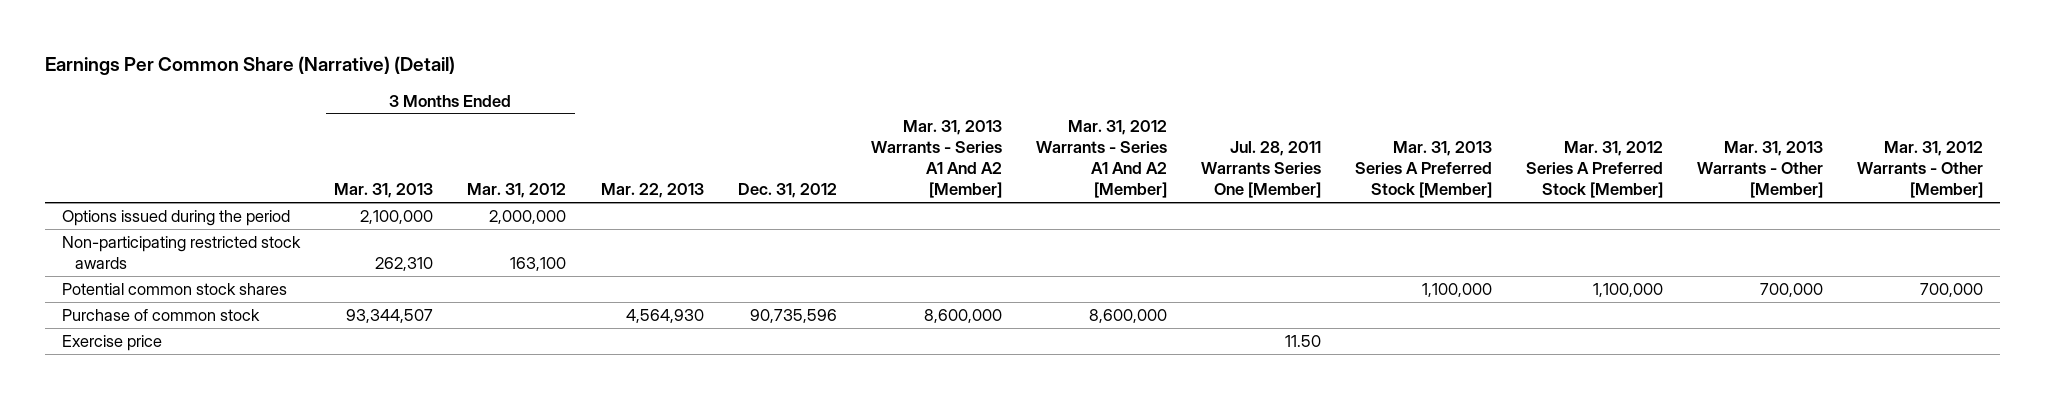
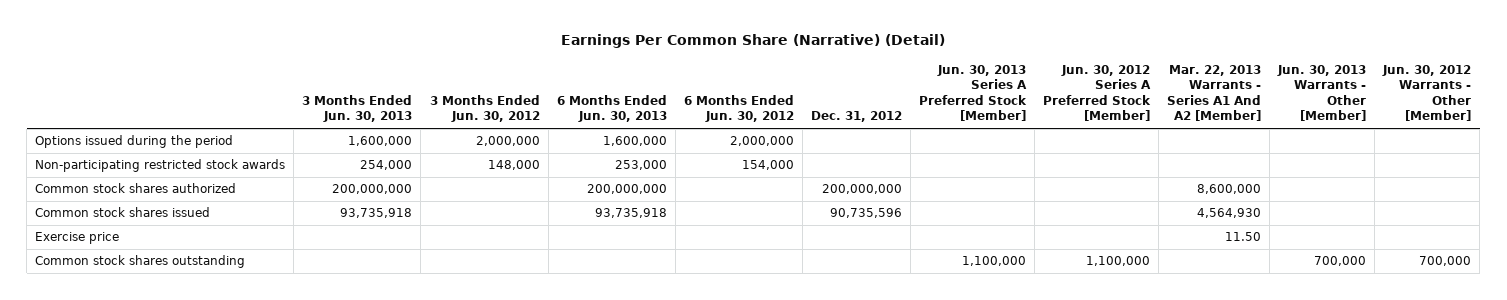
- | 3 Months Ended Mar. 31, 2013 | 3 Months Ended Mar. 31, 2012 | Mar. 22, 2013 | Dec. 31, 2012 | Mar. 31, 2013 Warrants - Series A1 And A2 [Member] | Mar. 31, 2012 Warrants - Series A1 And A2 [Member] | Jul. 28, 2011 Warrants Series One [Member] | Mar. 31, 2013 Series A Preferred Stock [Member] | Mar. 31, 2012 Series A Preferred Stock [Member] | Mar. 31, 2013 Warrants - Other [Member] | Mar. 31, 2012 Warrants - Other [Member]
+ | 3 Months Ended Jun. 30, 2013 | 3 Months Ended Jun. 30, 2012 | 6 Months Ended Jun. 30, 2013 | 6 Months Ended Jun. 30, 2012 | Dec. 31, 2012 | Jun. 30, 2013 Series A Preferred Stock [Member] | Jun. 30, 2012 Series A Preferred Stock [Member] | Mar. 22, 2013 Warrants - Series A1 And A2 [Member] | Jun. 30, 2013 Warrants - Other [Member] | Jun. 30, 2012 Warrants - Other [Member]
- Potential common stock shares | | | | | | | | 1,100,000 | 1,100,000 | 700,000 | 700,000
- Purchase of common stock | 93,344,507 | | 4,564,930 | 90,735,596 | 8,600,000 | 8,600,000 | | | | |
+ Common stock shares authorized | 200,000,000 | | 200,000,000 | | 200,000,000 | | | 8,600,000 | |
+ Common stock shares issued | 93,735,918 | | 93,735,918 | | 90,735,596 | | | 4,564,930 | |
+ Common stock shares outstanding | | | | | | 1,100,000 | 1,100,000 | | 700,000 | 700,000

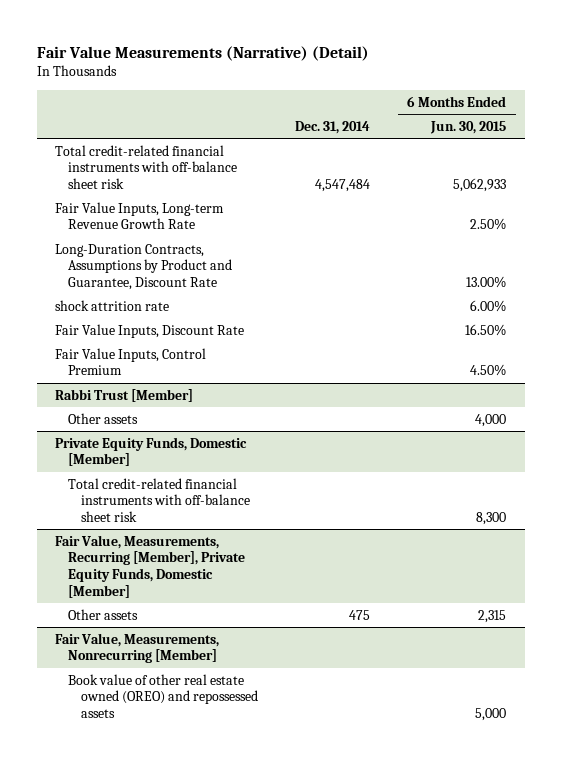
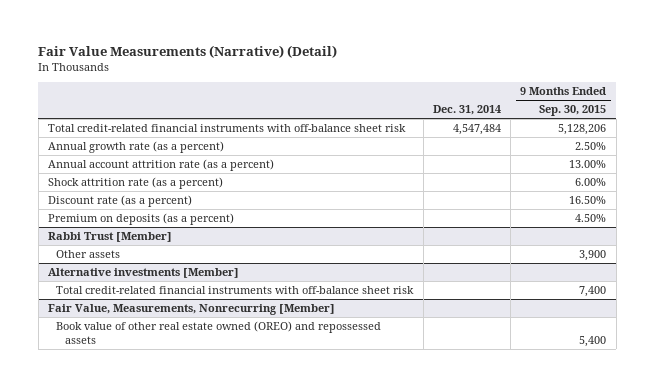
- | Dec. 31, 2014 | 6 Months Ended Jun. 30, 2015
+ | Dec. 31, 2014 | 9 Months Ended Sep. 30, 2015
- Fair Value Inputs, Long-term Revenue Growth Rate | | 2.50%
- Long-Duration Contracts, Assumptions by Product and Guarantee, Discount Rate | | 13.00%
- shock attrition rate | | 6.00%
- Fair Value Inputs, Discount Rate | | 16.50%
- Fair Value Inputs, Control Premium | | 4.50%
+ Annual growth rate (as a percent) | | 2.50%
+ Annual account attrition rate (as a percent) | | 13.00%
+ Shock attrition rate (as a percent) | | 6.00%
+ Discount rate (as a percent) | | 16.50%
+ Premium on deposits (as a percent) | | 4.50%
- Private Equity Funds, Domestic [Member]
+ Alternative investments [Member]
- Fair Value, Measurements, Recurring [Member], Private Equity Funds, Domestic [Member]
- Other assets | 475 | 2,315

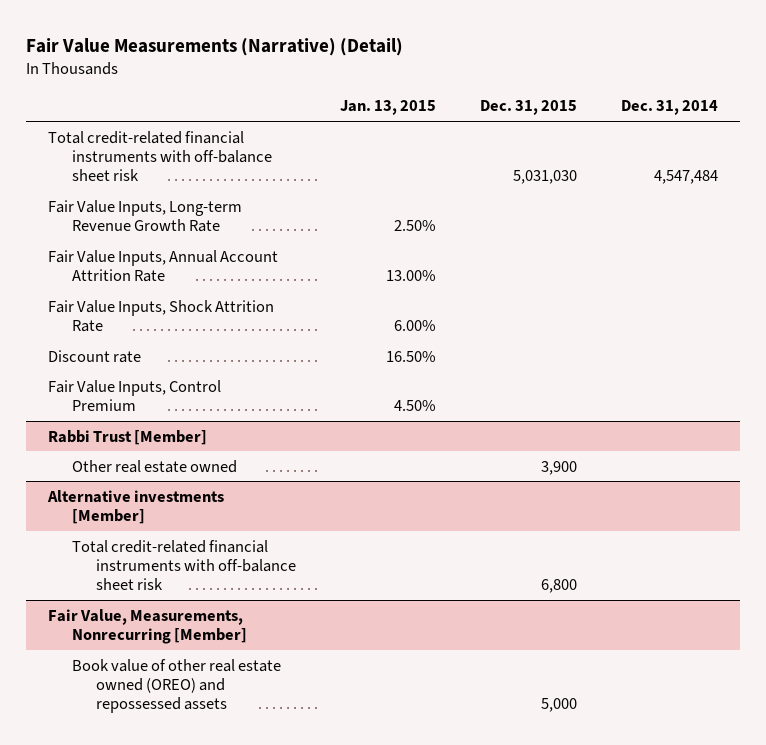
- | Dec. 31, 2014 | 9 Months Ended Sep. 30, 2015
+ | Jan. 13, 2015 | Dec. 31, 2015 | Dec. 31, 2014
- Annual growth rate (as a percent) | | 2.50%
- Annual account attrition rate (as a percent) | | 13.00%
- Shock attrition rate (as a percent) | | 6.00%
- Discount rate (as a percent) | | 16.50%
- Premium on deposits (as a percent) | | 4.50%
+ Fair Value Inputs, Long-term Revenue Growth Rate | 2.50% | |
+ Fair Value Inputs, Annual Account Attrition Rate | 13.00% | |
+ Fair Value Inputs, Shock Attrition Rate | 6.00% | |
+ Discount rate | 16.50% | |
+ Fair Value Inputs, Control Premium | 4.50% | |
@ Rabbi Trust [Member]
- Other assets | | 3,900
+ Other real estate owned | | 3,900 |

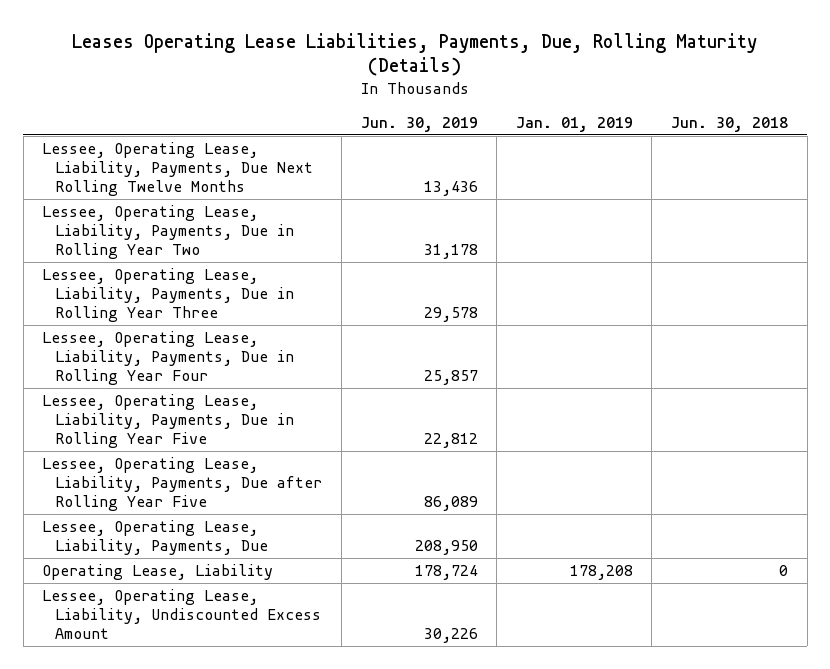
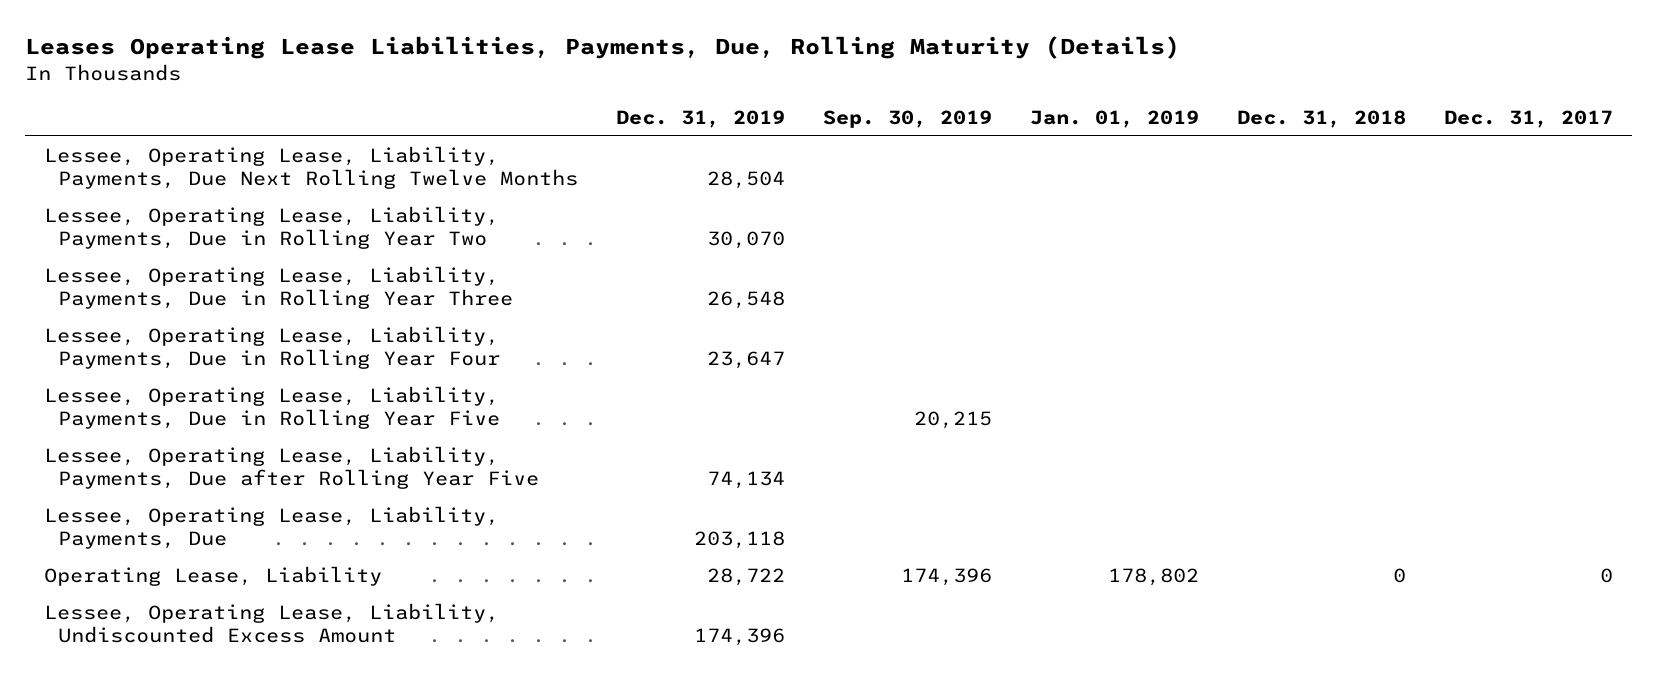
- | Jun. 30, 2019 | Jan. 01, 2019 | Jun. 30, 2018
+ | Dec. 31, 2019 | Sep. 30, 2019 | Jan. 01, 2019 | Dec. 31, 2018 | Dec. 31, 2017
- Operating Lease, Liability | 178,724 | 178,208 | 0
+ Operating Lease, Liability | 28,722 | 174,396 | 178,802 | 0 | 0

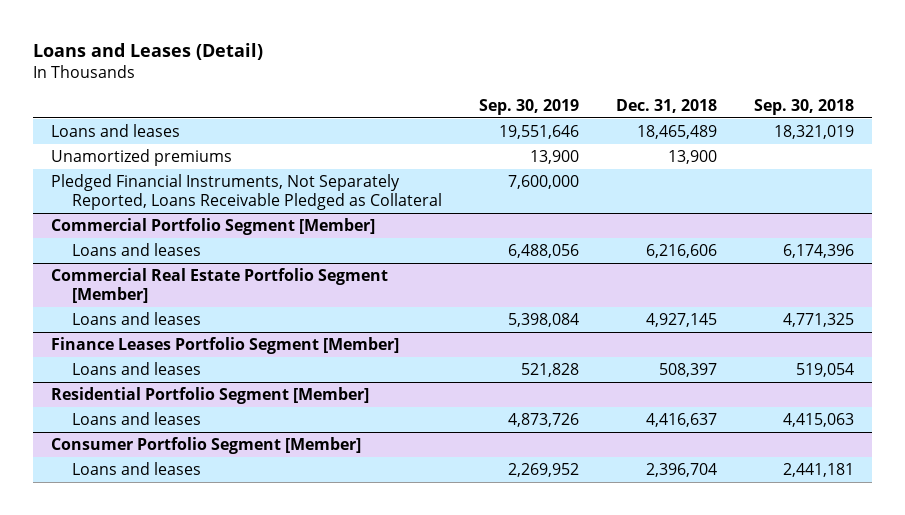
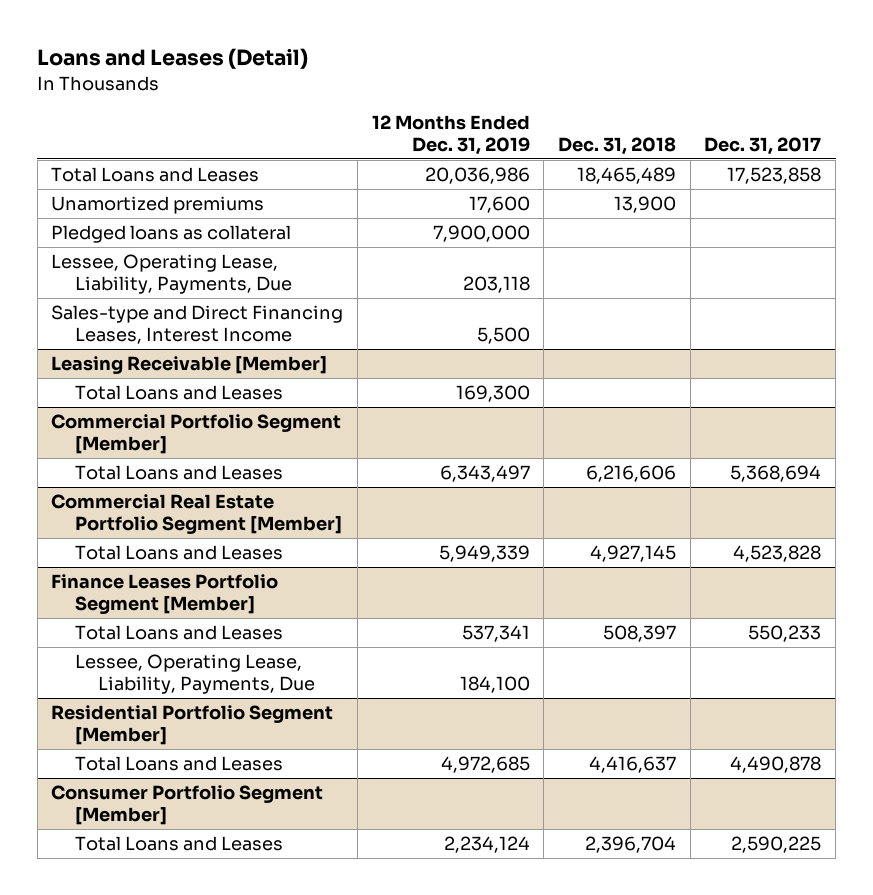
- | Sep. 30, 2019 | Dec. 31, 2018 | Sep. 30, 2018
+ | 12 Months Ended Dec. 31, 2019 | Dec. 31, 2018 | Dec. 31, 2017
- Loans and leases | 19,551,646 | 18,465,489 | 18,321,019
+ Total Loans and Leases | 20,036,986 | 18,465,489 | 17,523,858
- Pledged Financial Instruments, Not Separately Reported, Loans Receivable Pledged as Collateral | 7,600,000 | |
+ Pledged loans as collateral | 7,900,000 | |
+ Lessee, Operating Lease, Liability, Payments, Due | 203,118 | |
+ Sales-type and Direct Financing Leases, Interest Income | 5,500 | |
+ Leasing Receivable [Member]
+ Total Loans and Leases | 169,300 | |
@ Commercial Portfolio Segment [Member]
- Loans and leases | 6,488,056 | 6,216,606 | 6,174,396
+ Total Loans and Leases | 6,343,497 | 6,216,606 | 5,368,694
@ Commercial Real Estate Portfolio Segment [Member]
- Loans and leases | 5,398,084 | 4,927,145 | 4,771,325
+ Total Loans and Leases | 5,949,339 | 4,927,145 | 4,523,828
@ Finance Leases Portfolio Segment [Member]
- Loans and leases | 521,828 | 508,397 | 519,054
+ Total Loans and Leases | 537,341 | 508,397 | 550,233
+ Lessee, Operating Lease, Liability, Payments, Due | 184,100 | |
@ Residential Portfolio Segment [Member]
- Loans and leases | 4,873,726 | 4,416,637 | 4,415,063
+ Total Loans and Leases | 4,972,685 | 4,416,637 | 4,490,878
@ Consumer Portfolio Segment [Member]
- Loans and leases | 2,269,952 | 2,396,704 | 2,441,181
+ Total Loans and Leases | 2,234,124 | 2,396,704 | 2,590,225

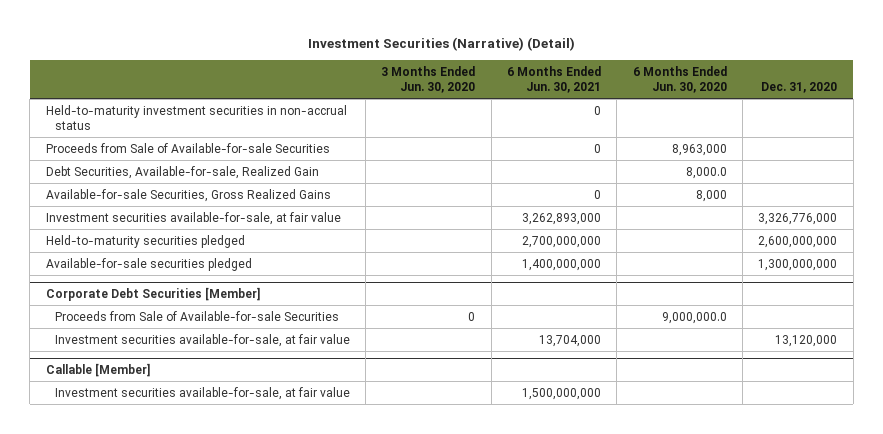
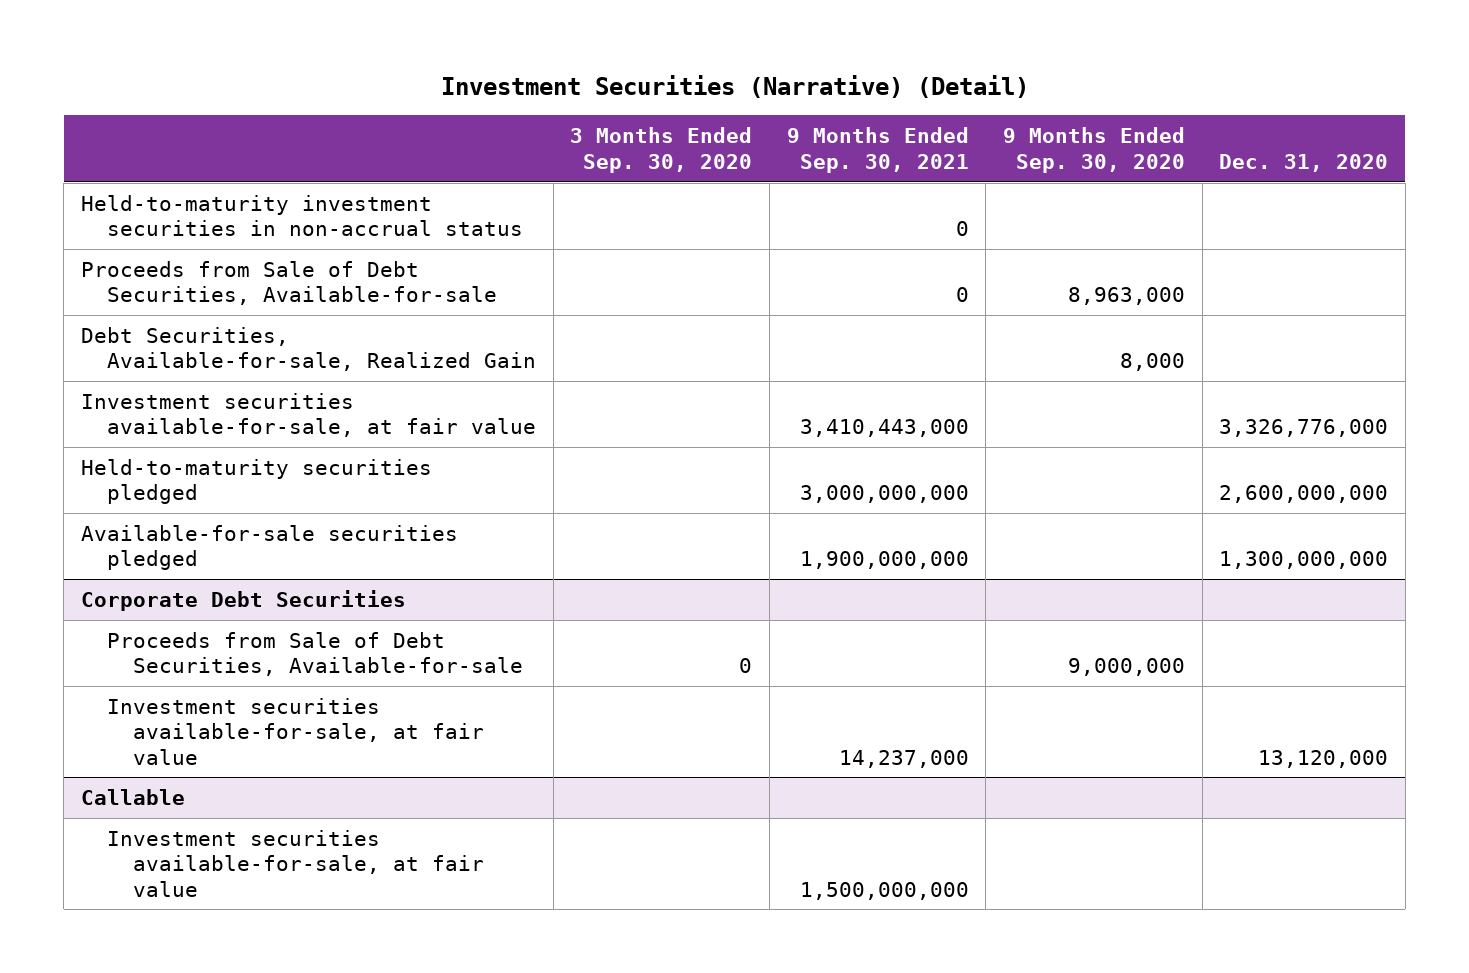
- | 3 Months Ended Jun. 30, 2020 | 6 Months Ended Jun. 30, 2021 | 6 Months Ended Jun. 30, 2020 | Dec. 31, 2020
+ | 3 Months Ended Sep. 30, 2020 | 9 Months Ended Sep. 30, 2021 | 9 Months Ended Sep. 30, 2020 | Dec. 31, 2020
- Proceeds from Sale of Available-for-sale Securities | | 0 | 8,963,000 |
+ Proceeds from Sale of Debt Securities, Available-for-sale | | 0 | 8,963,000 |
- Available-for-sale Securities, Gross Realized Gains | | 0 | 8,000 |
- Corporate Debt Securities [Member]
- Proceeds from Sale of Available-for-sale Securities | 0 | | 9,000,000.0 |
+ Corporate Debt Securities
+ Proceeds from Sale of Debt Securities, Available-for-sale | 0 | | 9,000,000 |
- Callable [Member]
+ Callable

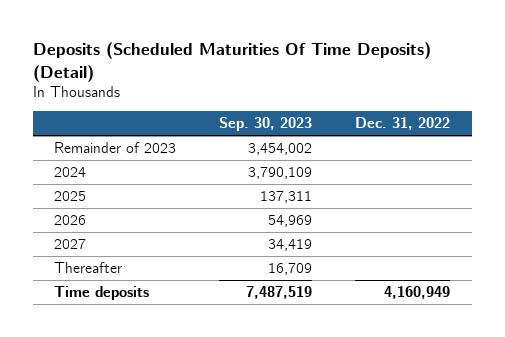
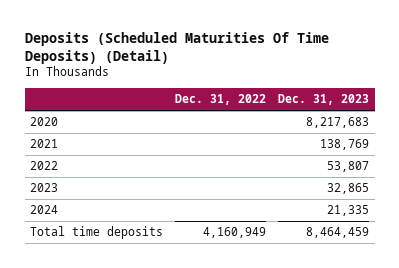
- | Sep. 30, 2023 | Dec. 31, 2022
+ | Dec. 31, 2022 | Dec. 31, 2023
- Remainder of 2023 | 3,454,002 |
+ 2020 | | 8,217,683
+ 2021 | | 138,769
+ 2022 | | 53,807
+ 2023 | | 32,865
- 2025 | 137,311 |
- 2026 | 54,969 |
- 2027 | 34,419 |
- Thereafter | 16,709 |
- Time deposits | 7,487,519 | 4,160,949
+ Total time deposits | 4,160,949 | 8,464,459

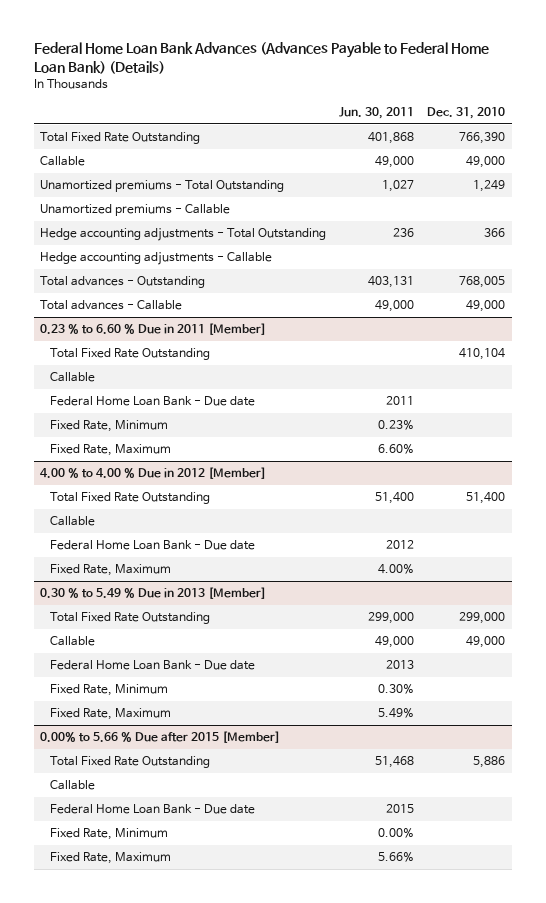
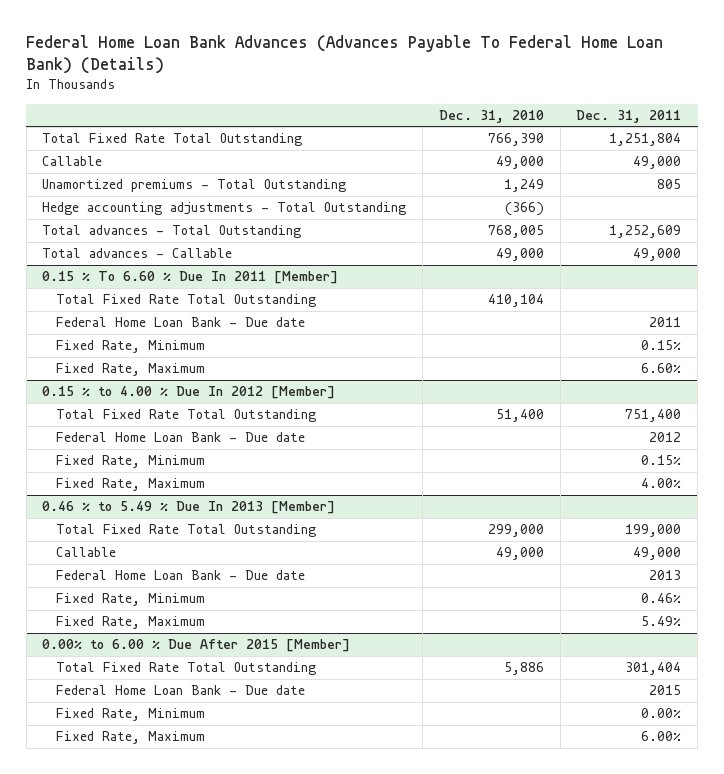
- Federal Home Loan Bank Advances (Advances Payable to Federal Home Loan Bank) (Details)
+ Federal Home Loan Bank Advances (Advances Payable To Federal Home Loan Bank) (Details)
- | Jun. 30, 2011 | Dec. 31, 2010
+ | Dec. 31, 2010 | Dec. 31, 2011
- Total Fixed Rate Outstanding | 401,868 | 766,390
+ Total Fixed Rate Total Outstanding | 766,390 | 1,251,804
- Unamortized premiums - Callable
- Hedge accounting adjustments - Total Outstanding | 236 | 366
- Hedge accounting adjustments - Callable
- Total advances - Outstanding | 403,131 | 768,005
+ Hedge accounting adjustments - Total Outstanding | (366) |
+ Total advances - Total Outstanding | 768,005 | 1,252,609
- 0.23 % to 6.60 % Due in 2011 [Member]
- Total Fixed Rate Outstanding | | 410,104
- Callable
+ 0.15 % To 6.60 % Due In 2011 [Member]
+ Total Fixed Rate Total Outstanding | 410,104 |
- 4.00 % to 4.00 % Due in 2012 [Member]
- Total Fixed Rate Outstanding | 51,400 | 51,400
- Callable
+ 0.15 % to 4.00 % Due In 2012 [Member]
+ Total Fixed Rate Total Outstanding | 51,400 | 751,400
+ Fixed Rate, Minimum | | 0.15%
- 0.30 % to 5.49 % Due in 2013 [Member]
- Total Fixed Rate Outstanding | 299,000 | 299,000
+ 0.46 % to 5.49 % Due In 2013 [Member]
+ Total Fixed Rate Total Outstanding | 299,000 | 199,000
- 0.00% to 5.66 % Due after 2015 [Member]
- Total Fixed Rate Outstanding | 51,468 | 5,886
- Callable
+ 0.00% to 6.00 % Due After 2015 [Member]
+ Total Fixed Rate Total Outstanding | 5,886 | 301,404

